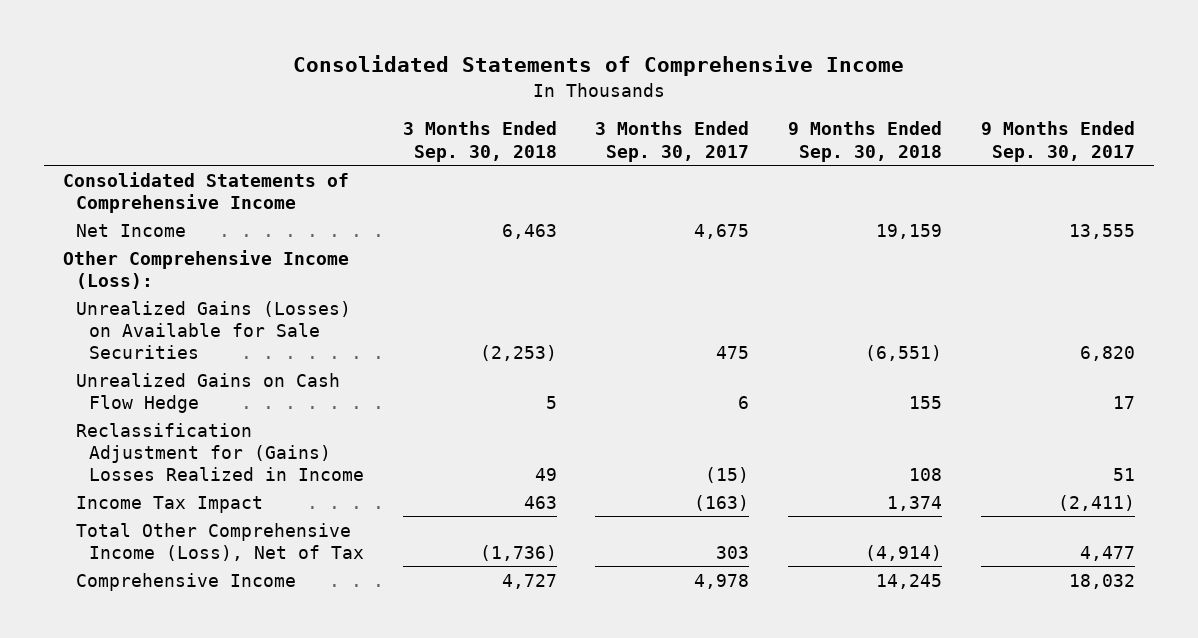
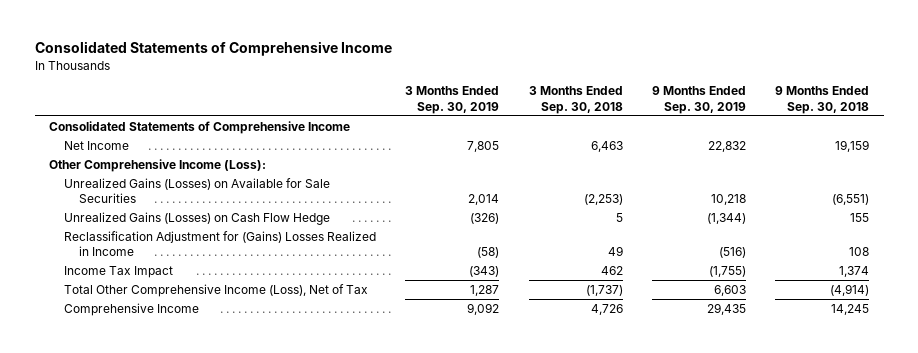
- | 3 Months Ended Sep. 30, 2018 | 3 Months Ended Sep. 30, 2017 | 9 Months Ended Sep. 30, 2018 | 9 Months Ended Sep. 30, 2017
+ | 3 Months Ended Sep. 30, 2019 | 3 Months Ended Sep. 30, 2018 | 9 Months Ended Sep. 30, 2019 | 9 Months Ended Sep. 30, 2018
- Unrealized Gains on Cash Flow Hedge | 5 | 6 | 155 | 17
+ Unrealized Gains (Losses) on Cash Flow Hedge | (326) | 5 | (1,344) | 155
- Income Tax Impact | 463 | (163) | 1,374 | (2,411)
- Total Other Comprehensive Income (Loss), Net of Tax | (1,736) | 303 | (4,914) | 4,477
- Comprehensive Income | 4,727 | 4,978 | 14,245 | 18,032
+ Income Tax Impact | (343) | 462 | (1,755) | 1,374
+ Total Other Comprehensive Income (Loss), Net of Tax | 1,287 | (1,737) | 6,603 | (4,914)
+ Comprehensive Income | 9,092 | 4,726 | 29,435 | 14,245

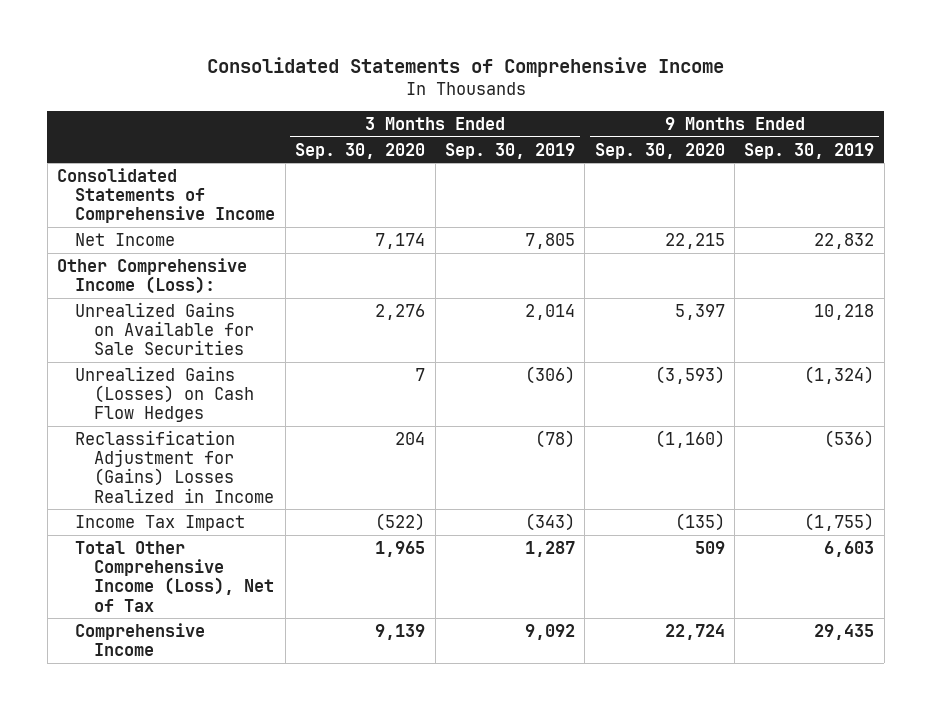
- | 3 Months Ended Sep. 30, 2019 | 3 Months Ended Sep. 30, 2018 | 9 Months Ended Sep. 30, 2019 | 9 Months Ended Sep. 30, 2018
+ | 3 Months Ended Sep. 30, 2020 | 3 Months Ended Sep. 30, 2019 | 9 Months Ended Sep. 30, 2020 | 9 Months Ended Sep. 30, 2019
- Unrealized Gains (Losses) on Available for Sale Securities | 2,014 | (2,253) | 10,218 | (6,551)
- Unrealized Gains (Losses) on Cash Flow Hedge | (326) | 5 | (1,344) | 155
- Reclassification Adjustment for (Gains) Losses Realized in Income | (58) | 49 | (516) | 108
+ Unrealized Gains on Available for Sale Securities | 2,276 | 2,014 | 5,397 | 10,218
+ Unrealized Gains (Losses) on Cash Flow Hedges | 7 | (306) | (3,593) | (1,324)
+ Reclassification Adjustment for (Gains) Losses Realized in Income | 204 | (78) | (1,160) | (536)

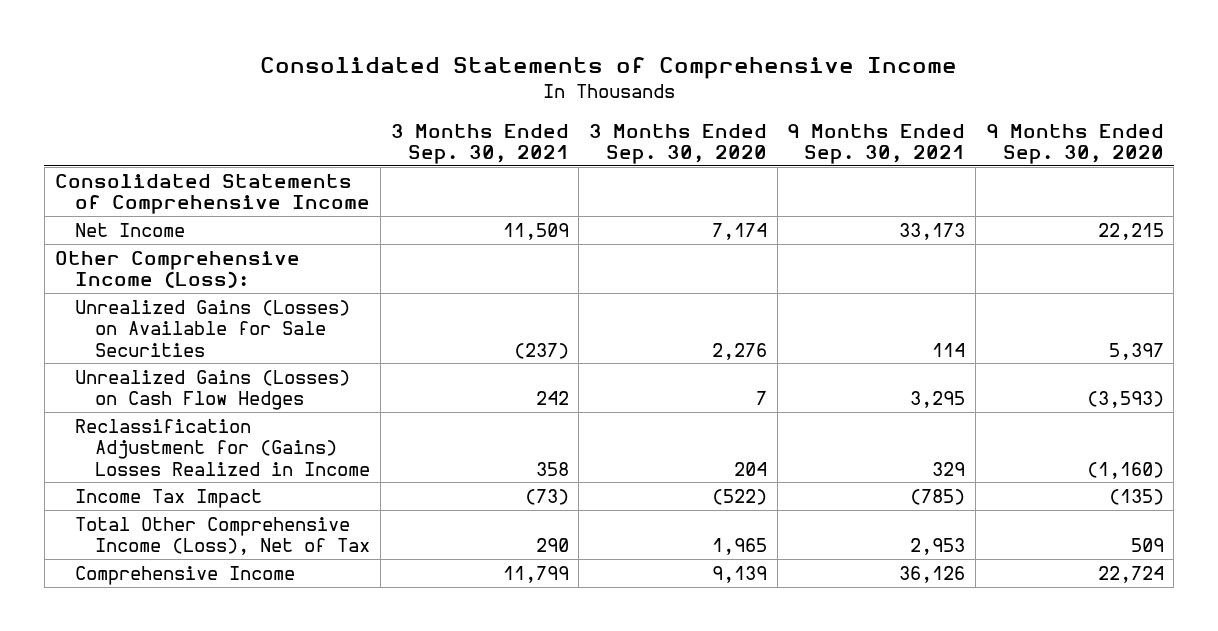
- | 3 Months Ended Sep. 30, 2020 | 3 Months Ended Sep. 30, 2019 | 9 Months Ended Sep. 30, 2020 | 9 Months Ended Sep. 30, 2019
+ | 3 Months Ended Sep. 30, 2021 | 3 Months Ended Sep. 30, 2020 | 9 Months Ended Sep. 30, 2021 | 9 Months Ended Sep. 30, 2020
- Unrealized Gains on Available for Sale Securities | 2,276 | 2,014 | 5,397 | 10,218
+ Unrealized Gains (Losses) on Available for Sale Securities | (237) | 2,276 | 114 | 5,397

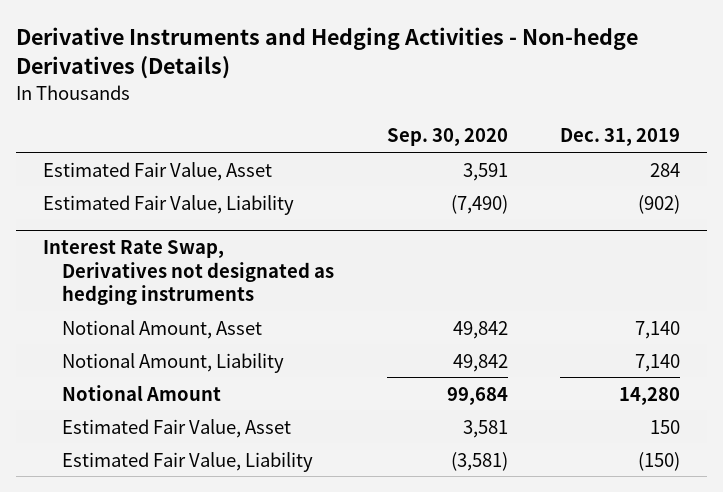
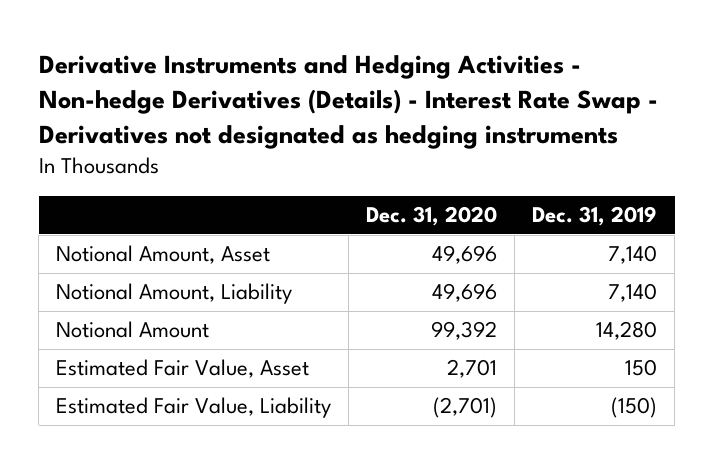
- Derivative Instruments and Hedging Activities - Non-hedge Derivatives (Details)
+ Derivative Instruments and Hedging Activities - Non-hedge Derivatives (Details) - Interest Rate Swap - Derivatives not designated as hedging instruments
- | Sep. 30, 2020 | Dec. 31, 2019
+ | Dec. 31, 2020 | Dec. 31, 2019
- Estimated Fair Value, Asset | 3,591 | 284
- Estimated Fair Value, Liability | (7,490) | (902)
- Interest Rate Swap, Derivatives not designated as hedging instruments

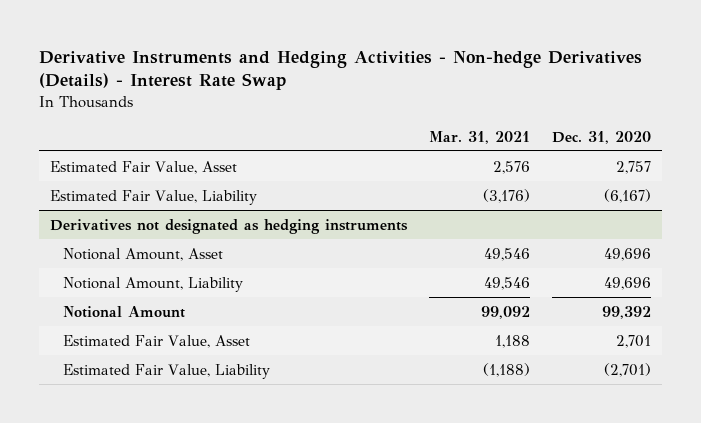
- Derivative Instruments and Hedging Activities - Non-hedge Derivatives (Details) - Interest Rate Swap - Derivatives not designated as hedging instruments
+ Derivative Instruments and Hedging Activities - Non-hedge Derivatives (Details) - Interest Rate Swap
- | Dec. 31, 2020 | Dec. 31, 2019
+ | Mar. 31, 2021 | Dec. 31, 2020
+ Estimated Fair Value, Asset | 2,576 | 2,757
+ Estimated Fair Value, Liability | (3,176) | (6,167)
+ Derivatives not designated as hedging instruments

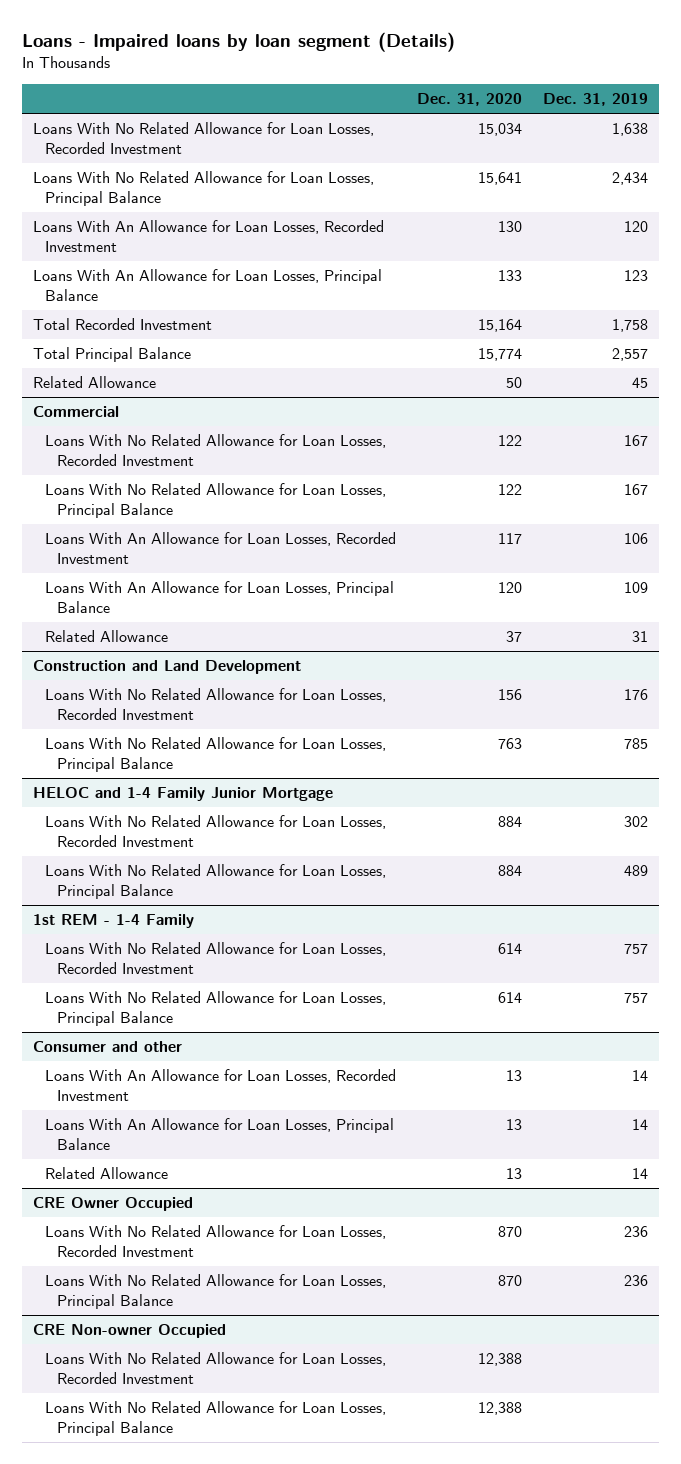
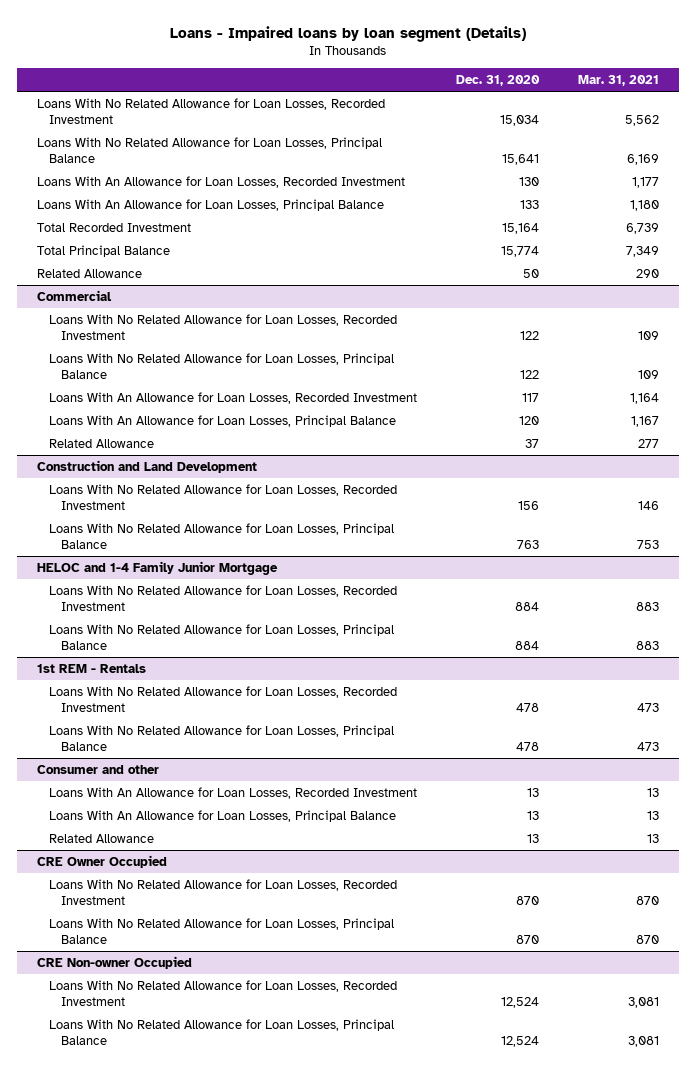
- | Dec. 31, 2020 | Dec. 31, 2019
+ | Dec. 31, 2020 | Mar. 31, 2021
- 1st REM - 1-4 Family
- Loans With No Related Allowance for Loan Losses, Recorded Investment | 614 | 757
- Loans With No Related Allowance for Loan Losses, Principal Balance | 614 | 757
+ 1st REM - Rentals
+ Loans With No Related Allowance for Loan Losses, Recorded Investment | 478 | 473
+ Loans With No Related Allowance for Loan Losses, Principal Balance | 478 | 473
@ CRE Non-owner Occupied
- Loans With No Related Allowance for Loan Losses, Recorded Investment | 12,388 |
- Loans With No Related Allowance for Loan Losses, Principal Balance | 12,388 |
+ Loans With No Related Allowance for Loan Losses, Recorded Investment | 12,524 | 3,081
+ Loans With No Related Allowance for Loan Losses, Principal Balance | 12,524 | 3,081

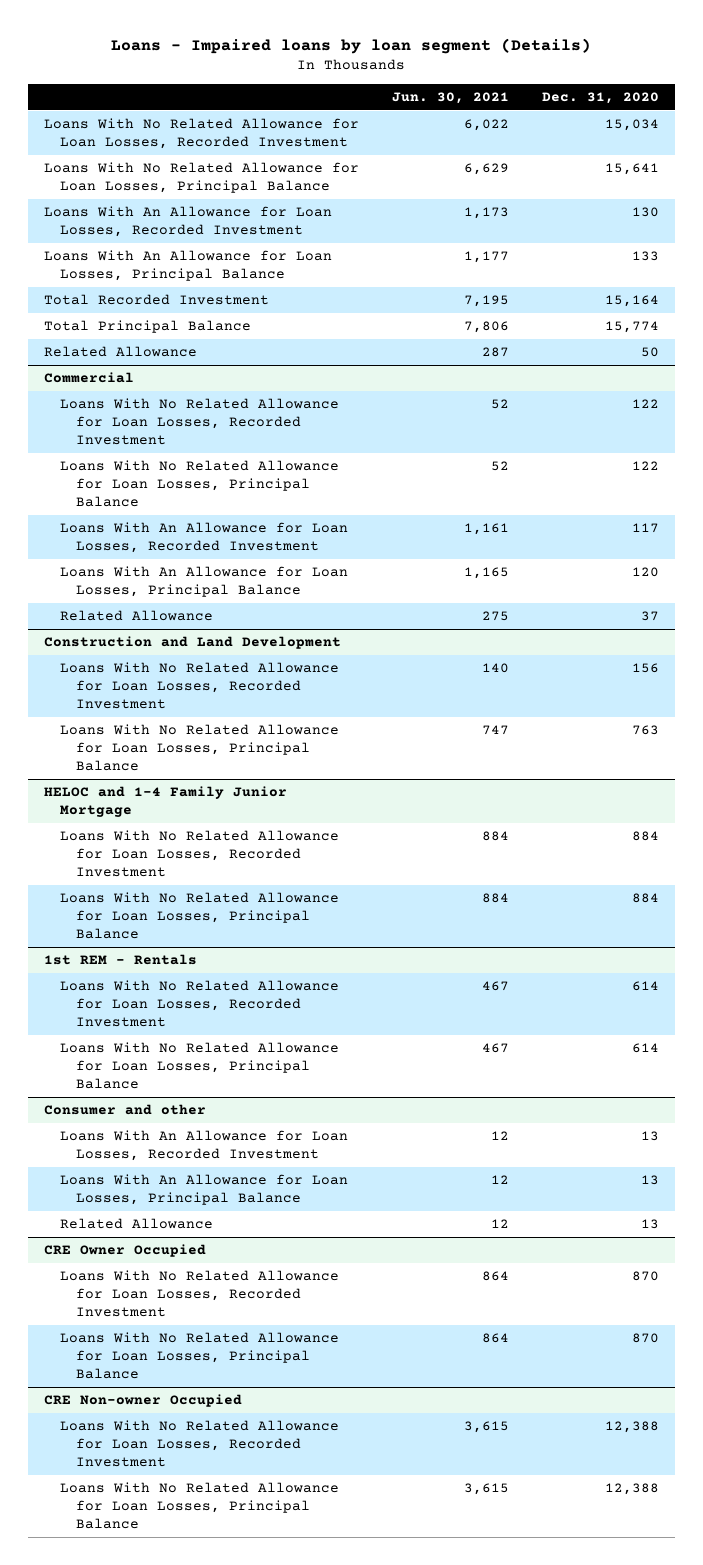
- | Dec. 31, 2020 | Mar. 31, 2021
+ | Jun. 30, 2021 | Dec. 31, 2020
@ 1st REM - Rentals
- Loans With No Related Allowance for Loan Losses, Recorded Investment | 478 | 473
- Loans With No Related Allowance for Loan Losses, Principal Balance | 478 | 473
+ Loans With No Related Allowance for Loan Losses, Recorded Investment | 467 | 614
+ Loans With No Related Allowance for Loan Losses, Principal Balance | 467 | 614
@ CRE Non-owner Occupied
- Loans With No Related Allowance for Loan Losses, Recorded Investment | 12,524 | 3,081
- Loans With No Related Allowance for Loan Losses, Principal Balance | 12,524 | 3,081
+ Loans With No Related Allowance for Loan Losses, Recorded Investment | 3,615 | 12,388
+ Loans With No Related Allowance for Loan Losses, Principal Balance | 3,615 | 12,388

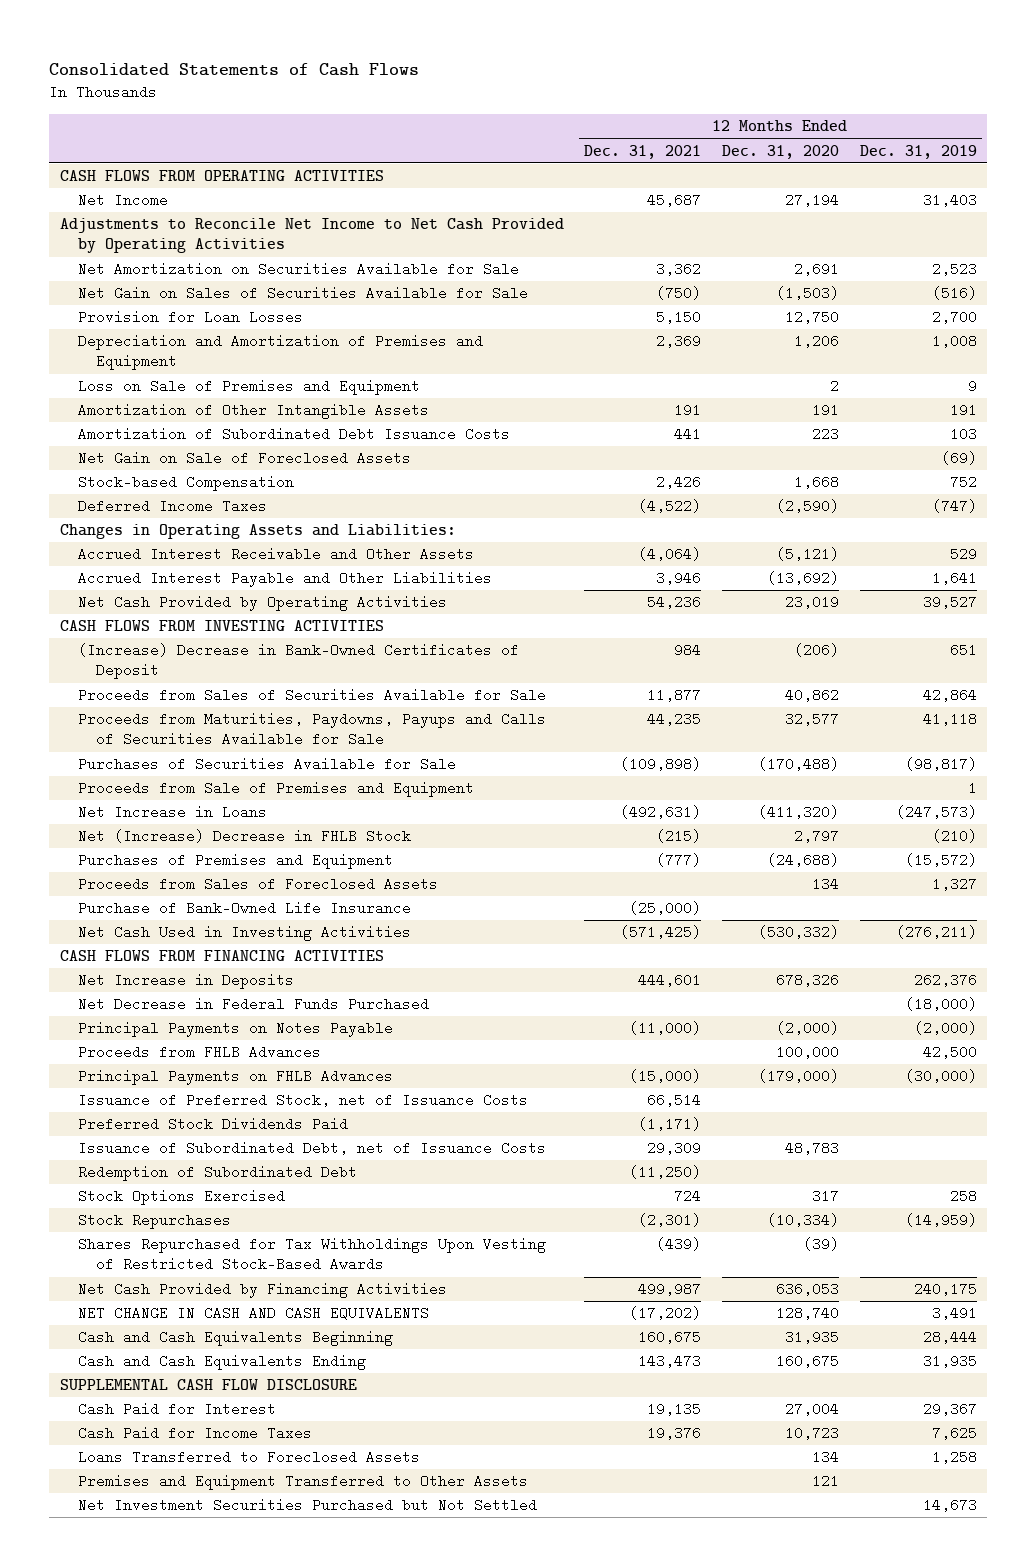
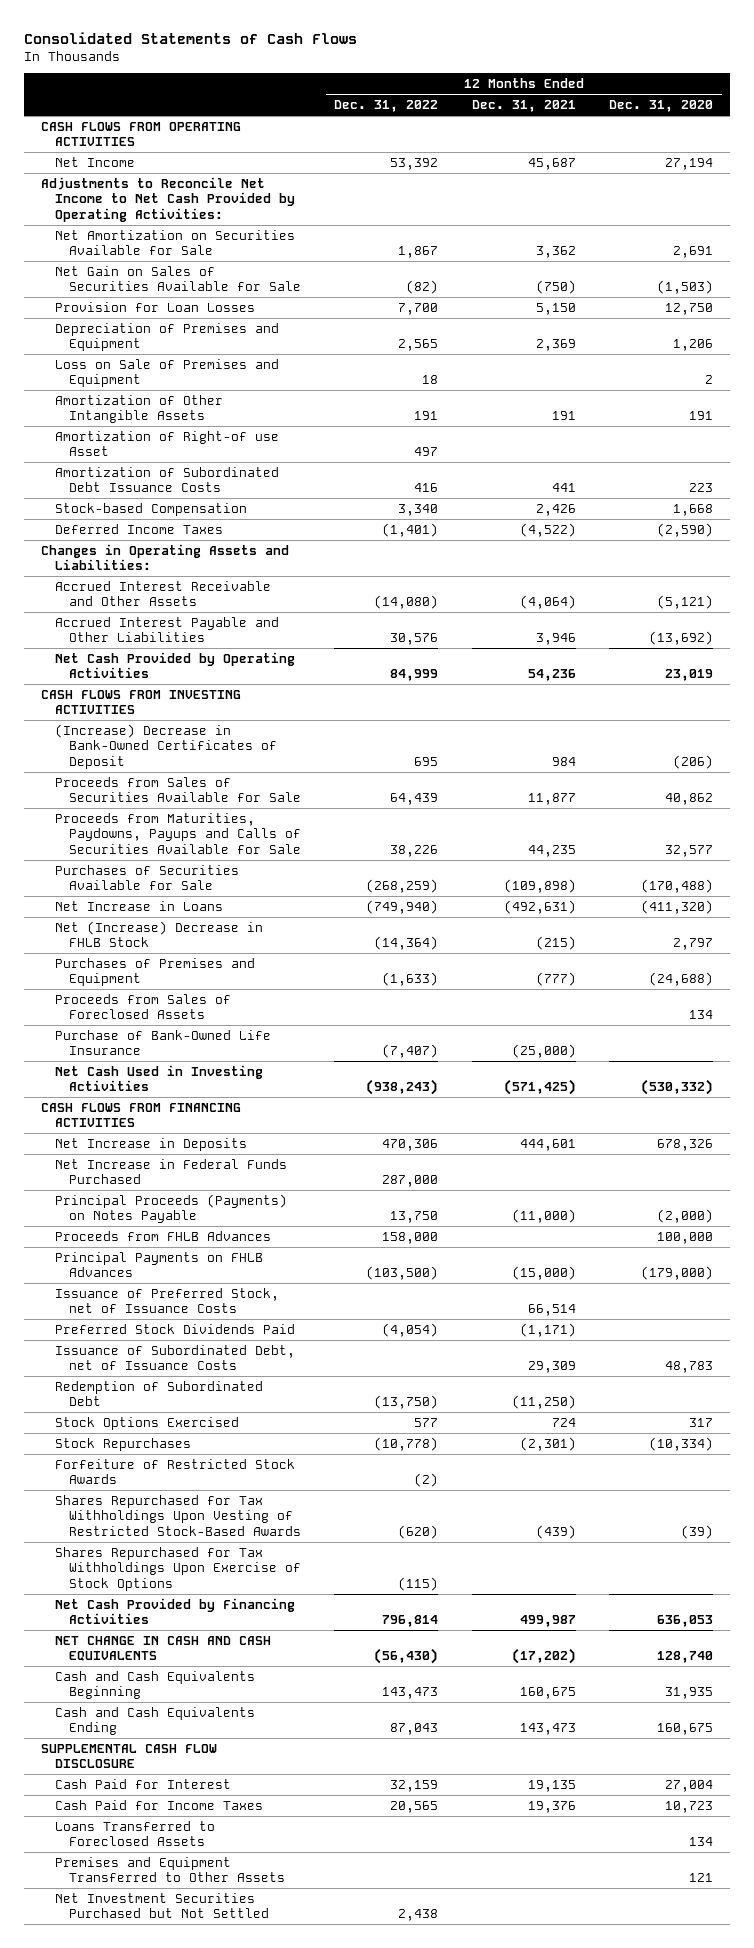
- | 12 Months Ended Dec. 31, 2021 | 12 Months Ended Dec. 31, 2020 | 12 Months Ended Dec. 31, 2019
+ | 12 Months Ended Dec. 31, 2022 | 12 Months Ended Dec. 31, 2021 | 12 Months Ended Dec. 31, 2020
- Adjustments to Reconcile Net Income to Net Cash Provided by Operating Activities
+ Adjustments to Reconcile Net Income to Net Cash Provided by Operating Activities:
- Depreciation and Amortization of Premises and Equipment | 2,369 | 1,206 | 1,008
+ Depreciation of Premises and Equipment | 2,565 | 2,369 | 1,206
+ Amortization of Right-of use Asset | 497 | |
- Net Gain on Sale of Foreclosed Assets | | | (69)
- Proceeds from Sale of Premises and Equipment | | | 1
- Net Decrease in Federal Funds Purchased | | | (18,000)
- Principal Payments on Notes Payable | (11,000) | (2,000) | (2,000)
+ Net Increase in Federal Funds Purchased | 287,000 | |
+ Principal Proceeds (Payments) on Notes Payable | 13,750 | (11,000) | (2,000)
+ Forfeiture of Restricted Stock Awards | (2) | |
+ Shares Repurchased for Tax Withholdings Upon Exercise of Stock Options | (115) | |

